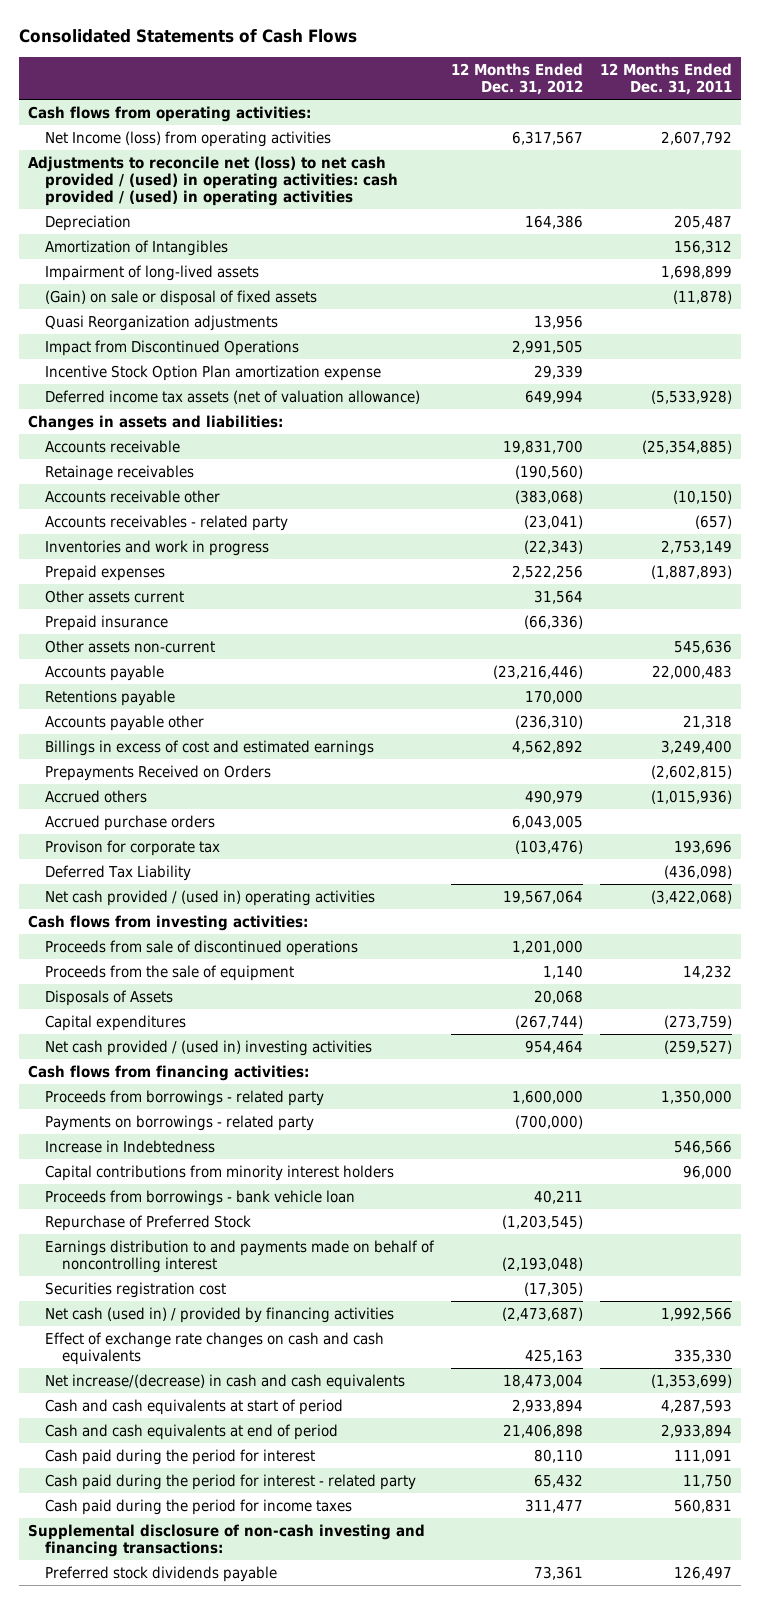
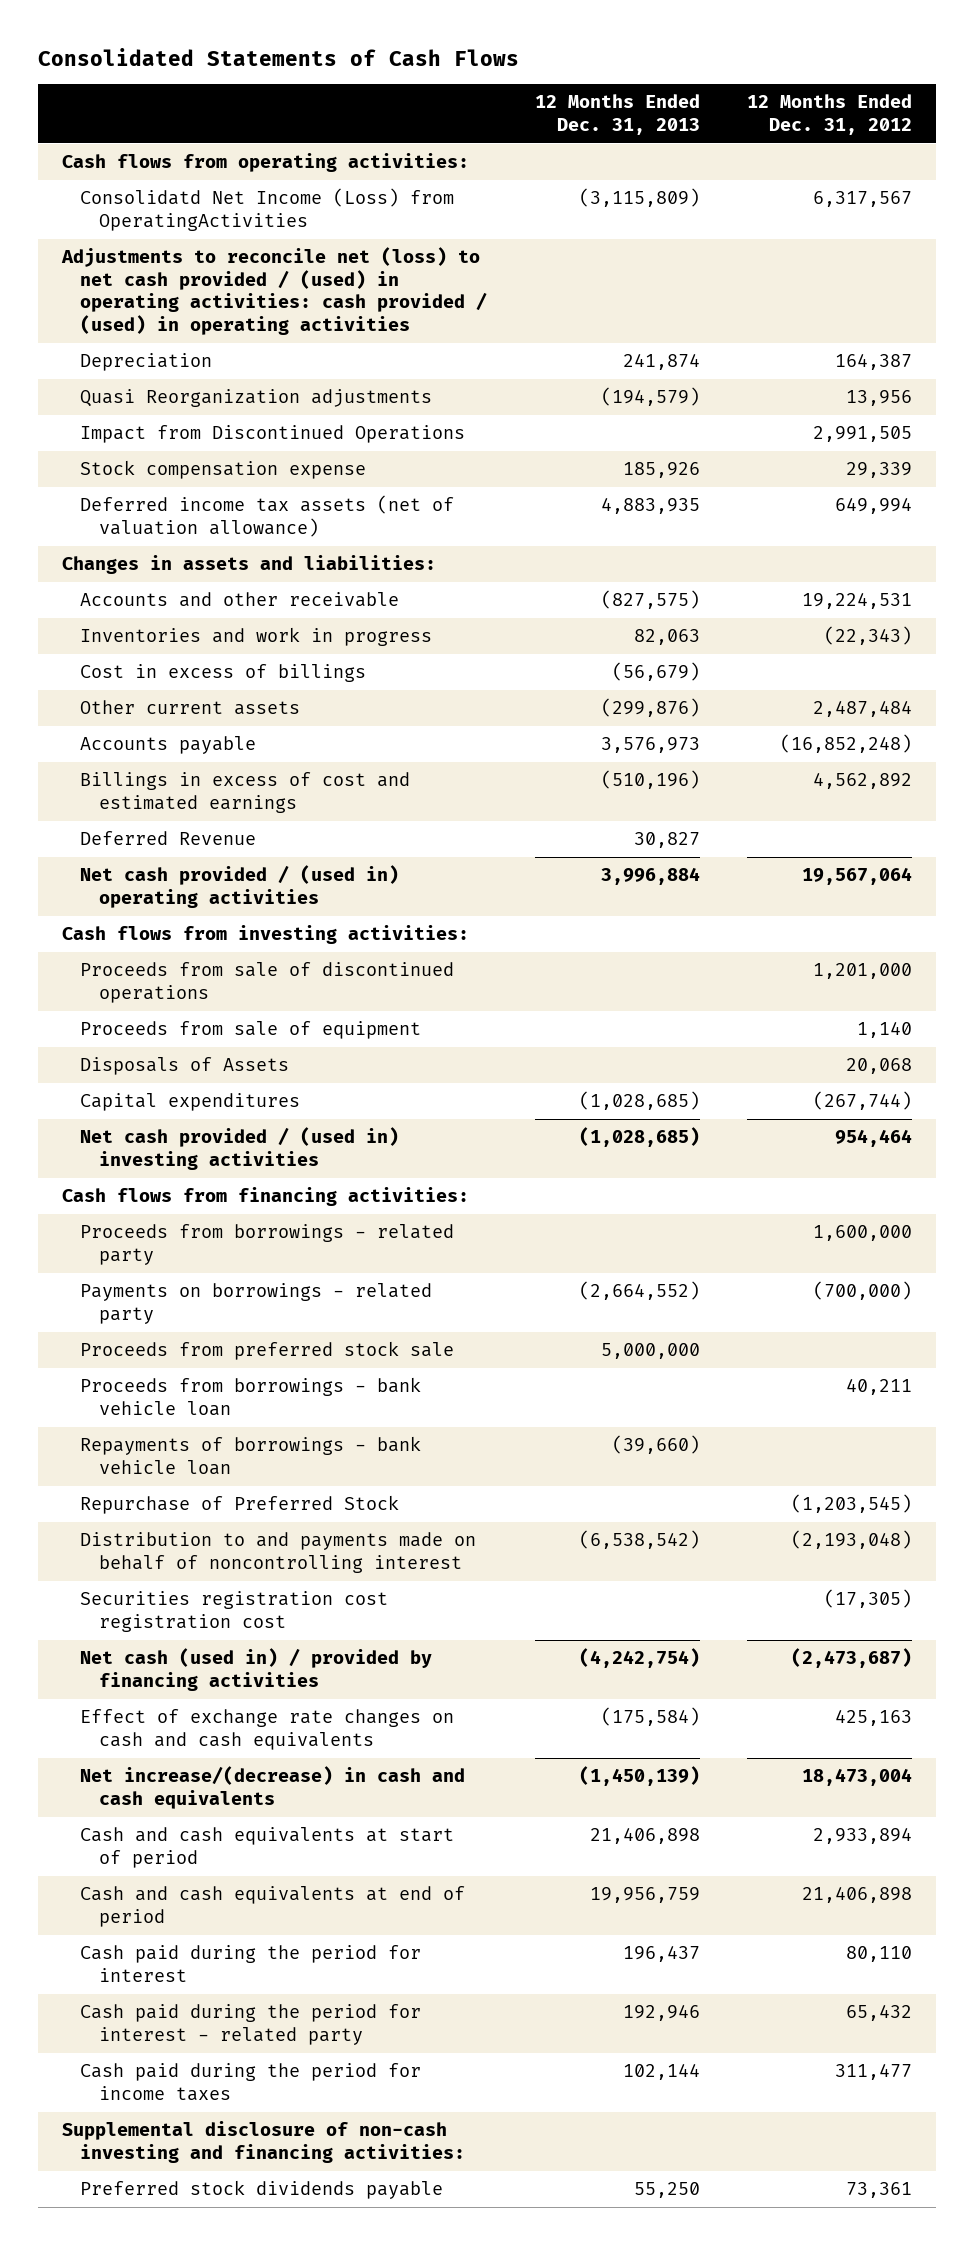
- | 12 Months Ended Dec. 31, 2012 | 12 Months Ended Dec. 31, 2011
+ | 12 Months Ended Dec. 31, 2013 | 12 Months Ended Dec. 31, 2012
- Net Income (loss) from operating activities | 6,317,567 | 2,607,792
+ Consolidatd Net Income (Loss) from OperatingActivities | (3,115,809) | 6,317,567
- Depreciation | 164,386 | 205,487
- Amortization of Intangibles | | 156,312
- Impairment of long-lived assets | | 1,698,899
- (Gain) on sale or disposal of fixed assets | | (11,878)
+ Depreciation | 241,874 | 164,387
- Incentive Stock Option Plan amortization expense | 29,339 |
+ Stock compensation expense | 185,926 | 29,339
- Accounts receivable | 19,831,700 | (25,354,885)
- Retainage receivables | (190,560) |
- Accounts receivable other | (383,068) | (10,150)
- Accounts receivables - related party | (23,041) | (657)
+ Accounts and other receivable | (827,575) | 19,224,531
- Prepaid expenses | 2,522,256 | (1,887,893)
- Other assets current | 31,564 |
- Prepaid insurance | (66,336) |
- Other assets non-current | | 545,636
- Accounts payable | (23,216,446) | 22,000,483
- Retentions payable | 170,000 |
- Accounts payable other | (236,310) | 21,318
+ Cost in excess of billings | (56,679) |
+ Other current assets | (299,876) | 2,487,484
+ Accounts payable | 3,576,973 | (16,852,248)
- Prepayments Received on Orders | | (2,602,815)
- Accrued others | 490,979 | (1,015,936)
- Accrued purchase orders | 6,043,005 |
- Provison for corporate tax | (103,476) | 193,696
- Deferred Tax Liability | | (436,098)
+ Deferred Revenue | 30,827 |
- Proceeds from the sale of equipment | 1,140 | 14,232
+ Proceeds from sale of equipment | | 1,140
- Increase in Indebtedness | | 546,566
- Capital contributions from minority interest holders | | 96,000
+ Proceeds from preferred stock sale | 5,000,000 |
+ Repayments of borrowings - bank vehicle loan | (39,660) |
- Earnings distribution to and payments made on behalf of noncontrolling interest | (2,193,048) |
- Securities registration cost | (17,305) |
+ Distribution to and payments made on behalf of noncontrolling interest | (6,538,542) | (2,193,048)
+ Securities registration cost registration cost | | (17,305)
- Supplemental disclosure of non-cash investing and financing transactions:
+ Supplemental disclosure of non-cash investing and financing activities:

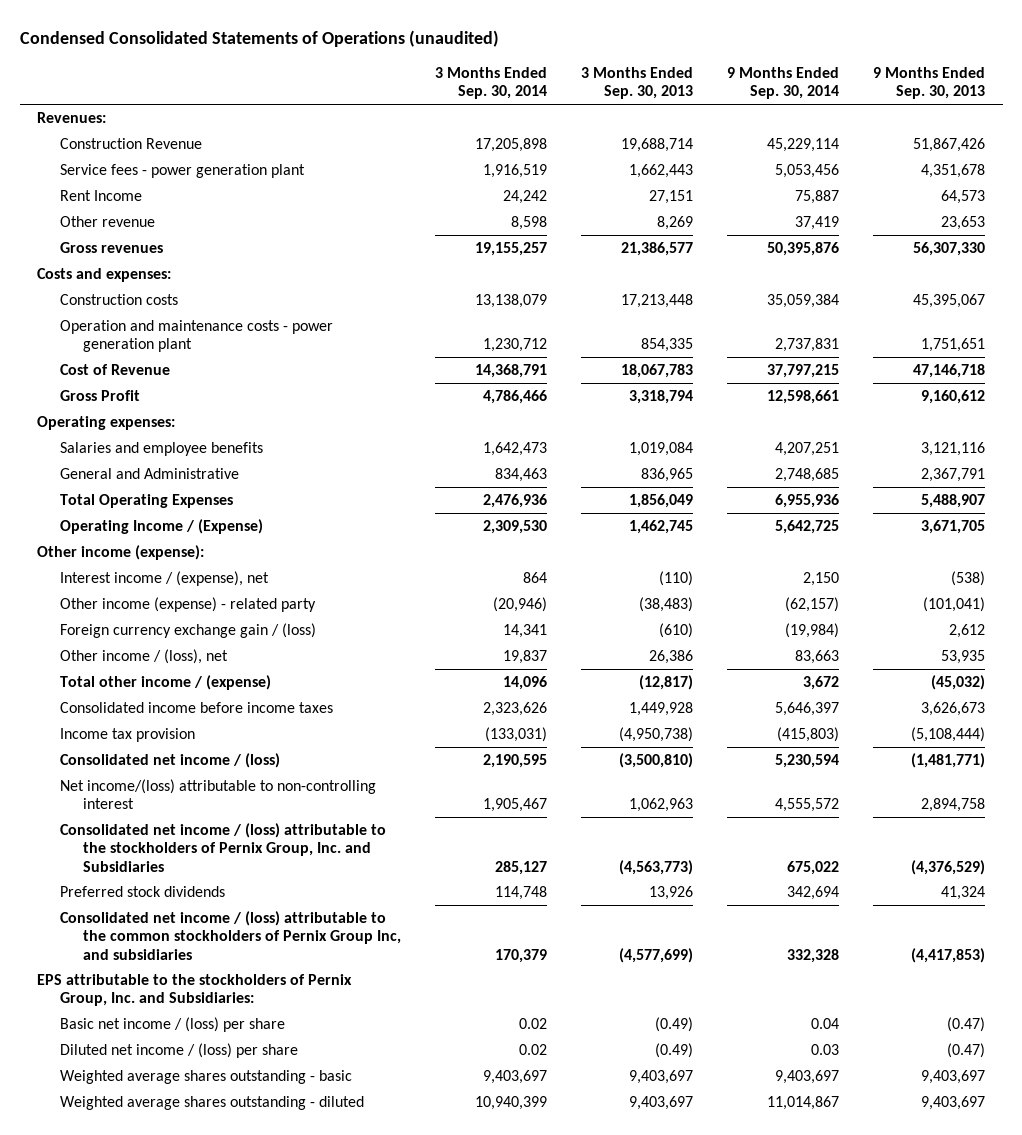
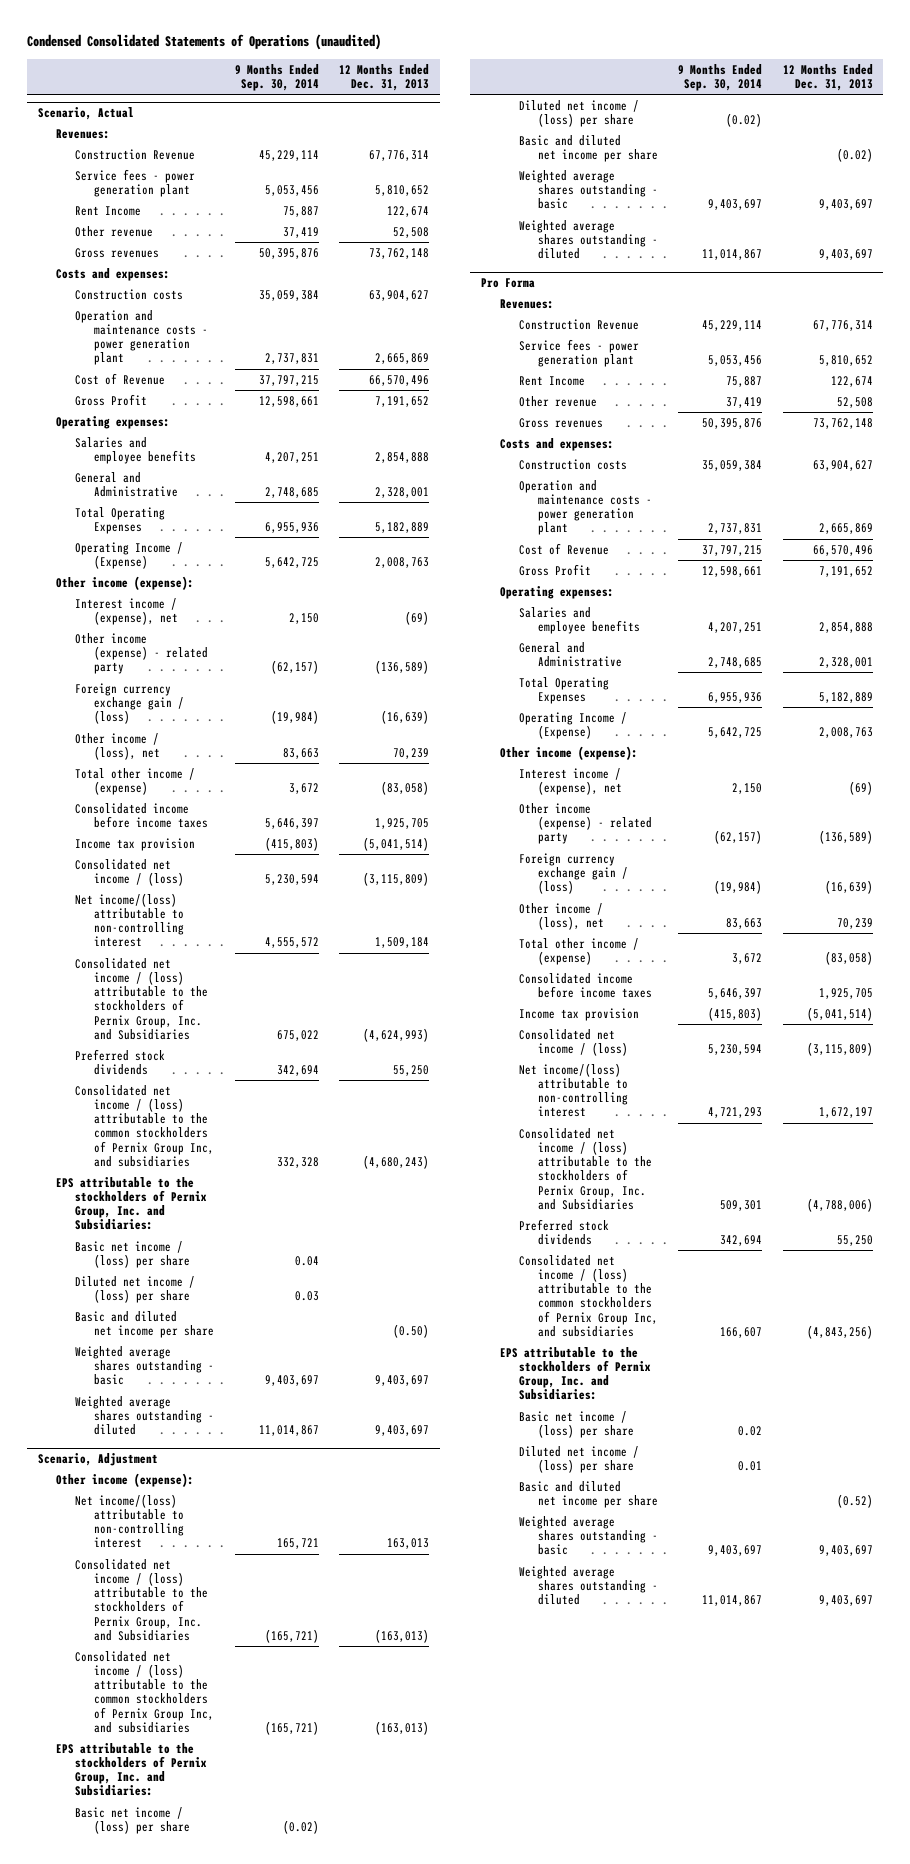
- | 3 Months Ended Sep. 30, 2014 | 3 Months Ended Sep. 30, 2013 | 9 Months Ended Sep. 30, 2014 | 9 Months Ended Sep. 30, 2013
+ | 9 Months Ended Sep. 30, 2014 | 12 Months Ended Dec. 31, 2013
+ Scenario, Actual
+ Basic and diluted net income per share | | (0.50)
+ Scenario, Adjustment
+ Other income (expense):
+ Net income/(loss) attributable to non-controlling interest | 165,721 | 163,013
+ Consolidated net income / (loss) attributable to the stockholders of Pernix Group, Inc. and Subsidiaries | (165,721) | (163,013)
+ Consolidated net income / (loss) attributable to the common stockholders of Pernix Group Inc, and subsidiaries | (165,721) | (163,013)
+ EPS attributable to the stockholders of Pernix Group, Inc. and Subsidiaries:
+ Basic net income / (loss) per share | (0.02) |
+ Diluted net income / (loss) per share | (0.02) |
+ Basic and diluted net income per share | | (0.02)
+ Weighted average shares outstanding - basic | 9,403,697 | 9,403,697
+ Weighted average shares outstanding - diluted | 11,014,867 | 9,403,697
+ Pro Forma
+ Revenues:
+ Construction Revenue | 45,229,114 | 67,776,314
+ Service fees - power generation plant | 5,053,456 | 5,810,652
+ Rent Income | 75,887 | 122,674
+ Other revenue | 37,419 | 52,508
+ Gross revenues | 50,395,876 | 73,762,148
+ Costs and expenses:
+ Construction costs | 35,059,384 | 63,904,627
+ Operation and maintenance costs - power generation plant | 2,737,831 | 2,665,869
+ Cost of Revenue | 37,797,215 | 66,570,496
+ Gross Profit | 12,598,661 | 7,191,652
+ Operating expenses:
+ Salaries and employee benefits | 4,207,251 | 2,854,888
+ General and Administrative | 2,748,685 | 2,328,001
+ Total Operating Expenses | 6,955,936 | 5,182,889
+ Operating Income / (Expense) | 5,642,725 | 2,008,763
+ Other income (expense):
+ Interest income / (expense), net | 2,150 | (69)
+ Other income (expense) - related party | (62,157) | (136,589)
+ Foreign currency exchange gain / (loss) | (19,984) | (16,639)
+ Other income / (loss), net | 83,663 | 70,239
+ Total other income / (expense) | 3,672 | (83,058)
+ Consolidated income before income taxes | 5,646,397 | 1,925,705
+ Income tax provision | (415,803) | (5,041,514)
+ Consolidated net income / (loss) | 5,230,594 | (3,115,809)
+ Net income/(loss) attributable to non-controlling interest | 4,721,293 | 1,672,197
+ Consolidated net income / (loss) attributable to the stockholders of Pernix Group, Inc. and Subsidiaries | 509,301 | (4,788,006)
+ Preferred stock dividends | 342,694 | 55,250
+ Consolidated net income / (loss) attributable to the common stockholders of Pernix Group Inc, and subsidiaries | 166,607 | (4,843,256)
+ EPS attributable to the stockholders of Pernix Group, Inc. and Subsidiaries:
+ Basic net income / (loss) per share | 0.02 |
+ Diluted net income / (loss) per share | 0.01 |
+ Basic and diluted net income per share | | (0.52)
+ Weighted average shares outstanding - basic | 9,403,697 | 9,403,697
+ Weighted average shares outstanding - diluted | 11,014,867 | 9,403,697

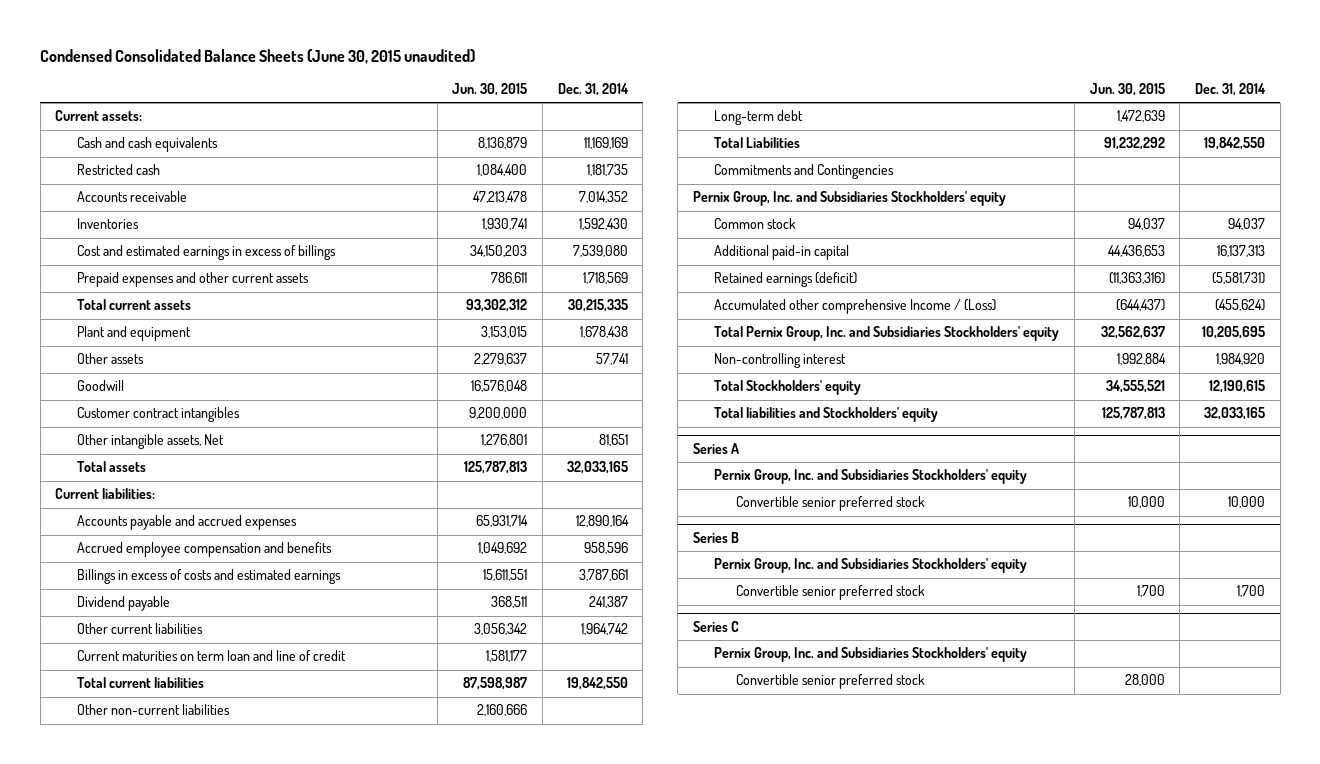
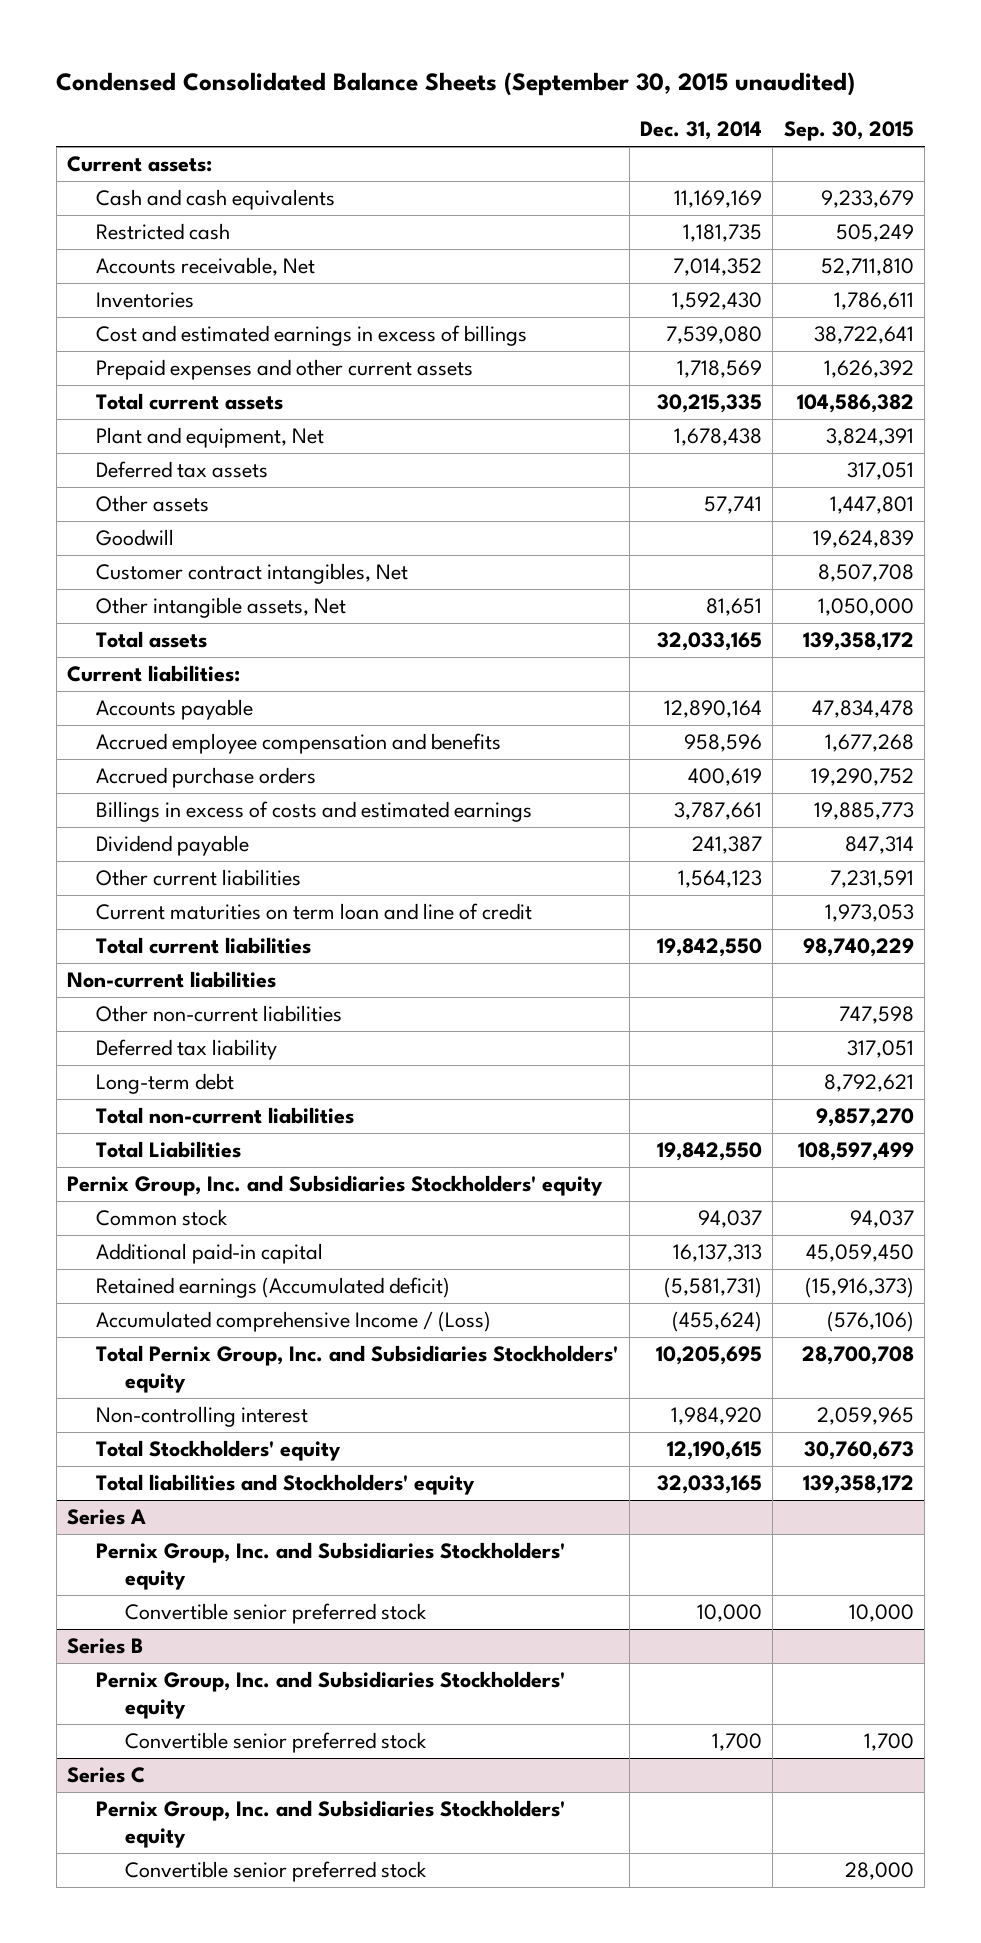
- Condensed Consolidated Balance Sheets (June 30, 2015 unaudited)
+ Condensed Consolidated Balance Sheets (September 30, 2015 unaudited)
- | Jun. 30, 2015 | Dec. 31, 2014
+ | Dec. 31, 2014 | Sep. 30, 2015
- Accounts receivable | 47,213,478 | 7,014,352
+ Accounts receivable, Net | 7,014,352 | 52,711,810
- Plant and equipment | 3,153,015 | 1,678,438
+ Plant and equipment, Net | 1,678,438 | 3,824,391
+ Deferred tax assets | | 317,051
- Customer contract intangibles | 9,200,000 |
+ Customer contract intangibles, Net | | 8,507,708
- Accounts payable and accrued expenses | 65,931,714 | 12,890,164
+ Accounts payable | 12,890,164 | 47,834,478
+ Accrued purchase orders | 400,619 | 19,290,752
- Other current liabilities | 3,056,342 | 1,964,742
+ Other current liabilities | 1,564,123 | 7,231,591
+ Non-current liabilities
+ Deferred tax liability | | 317,051
+ Total non-current liabilities | | 9,857,270
- Commitments and Contingencies
- Retained earnings (deficit) | (11,363,316) | (5,581,731)
- Accumulated other comprehensive Income / (Loss) | (644,437) | (455,624)
+ Retained earnings (Accumulated deficit) | (5,581,731) | (15,916,373)
+ Accumulated comprehensive Income / (Loss) | (455,624) | (576,106)

